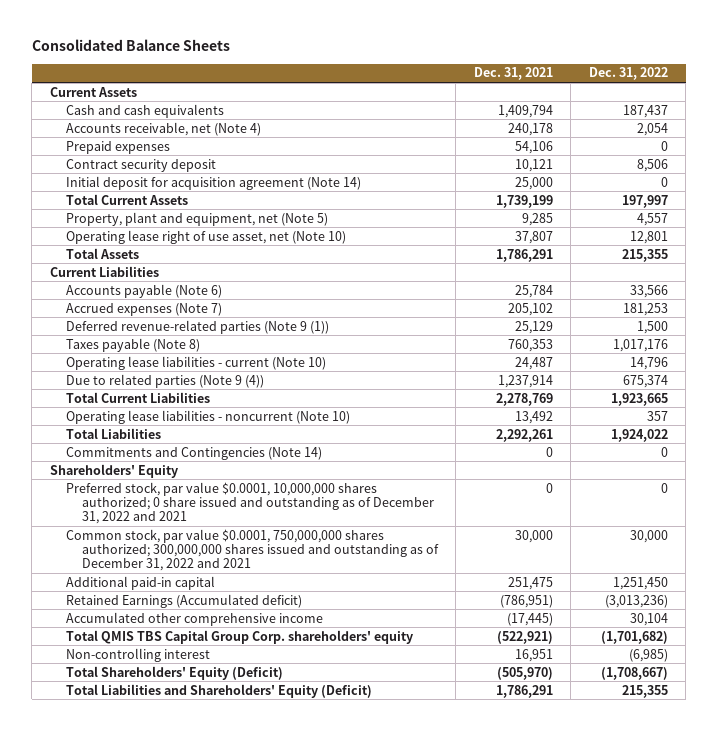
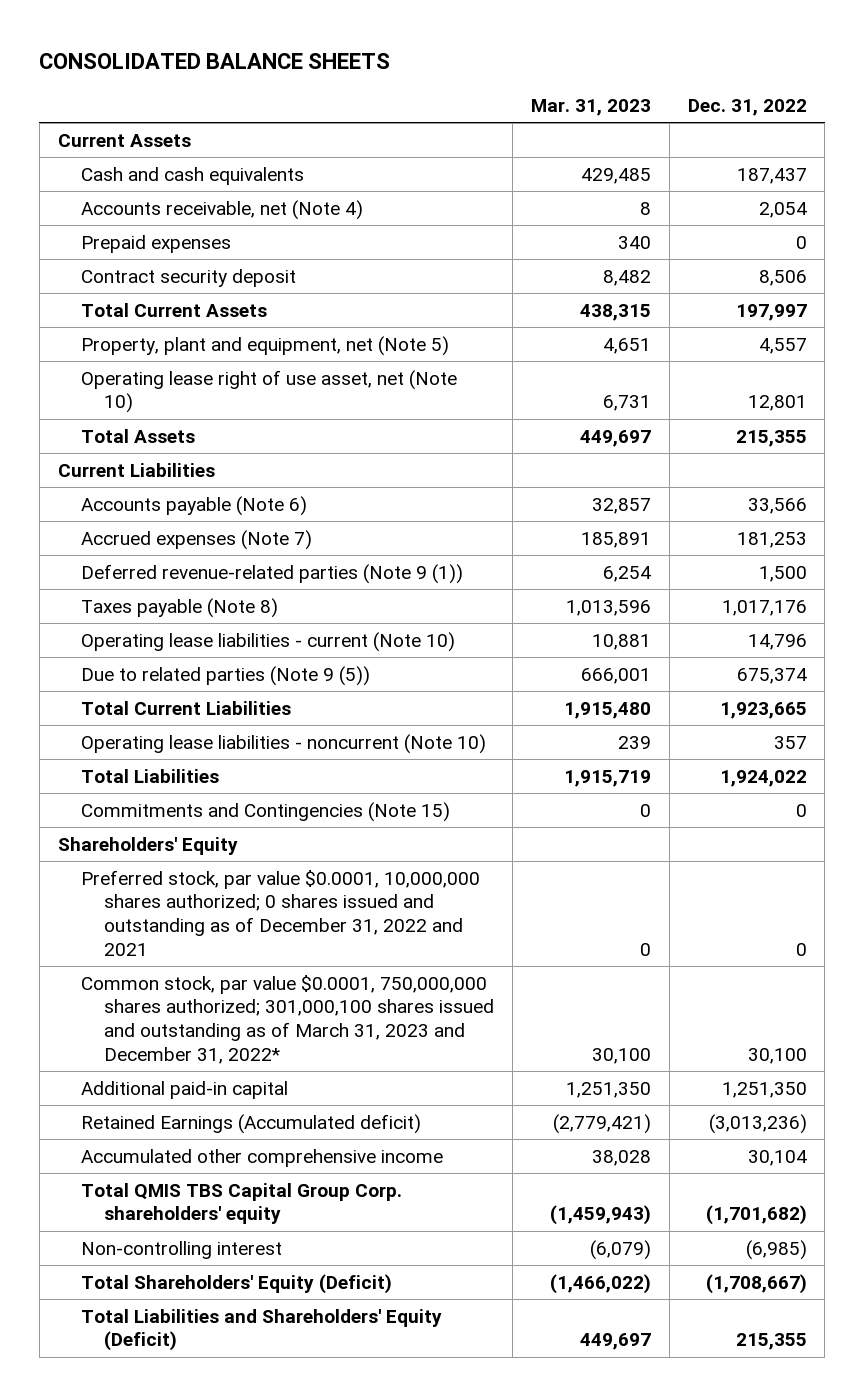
- Consolidated Balance Sheets
+ CONSOLIDATED BALANCE SHEETS
- | Dec. 31, 2021 | Dec. 31, 2022
+ | Mar. 31, 2023 | Dec. 31, 2022
- Initial deposit for acquisition agreement (Note 14) | 25,000 | 0
- Due to related parties (Note 9 (4)) | 1,237,914 | 675,374
+ Due to related parties (Note 9 (5)) | 666,001 | 675,374
- Commitments and Contingencies (Note 14) | 0 | 0
+ Commitments and Contingencies (Note 15) | 0 | 0
- Preferred stock, par value $0.0001, 10,000,000 shares authorized; 0 share issued and outstanding as of December 31, 2022 and 2021 | 0 | 0
- Common stock, par value $0.0001, 750,000,000 shares authorized; 300,000,000 shares issued and outstanding as of December 31, 2022 and 2021 | 30,000 | 30,000
- Additional paid-in capital | 251,475 | 1,251,450
+ Preferred stock, par value $0.0001, 10,000,000 shares authorized; 0 shares issued and outstanding as of December 31, 2022 and 2021 | 0 | 0
+ Common stock, par value $0.0001, 750,000,000 shares authorized; 301,000,100 shares issued and outstanding as of March 31, 2023 and December 31, 2022* | 30,100 | 30,100
+ Additional paid-in capital | 1,251,350 | 1,251,350

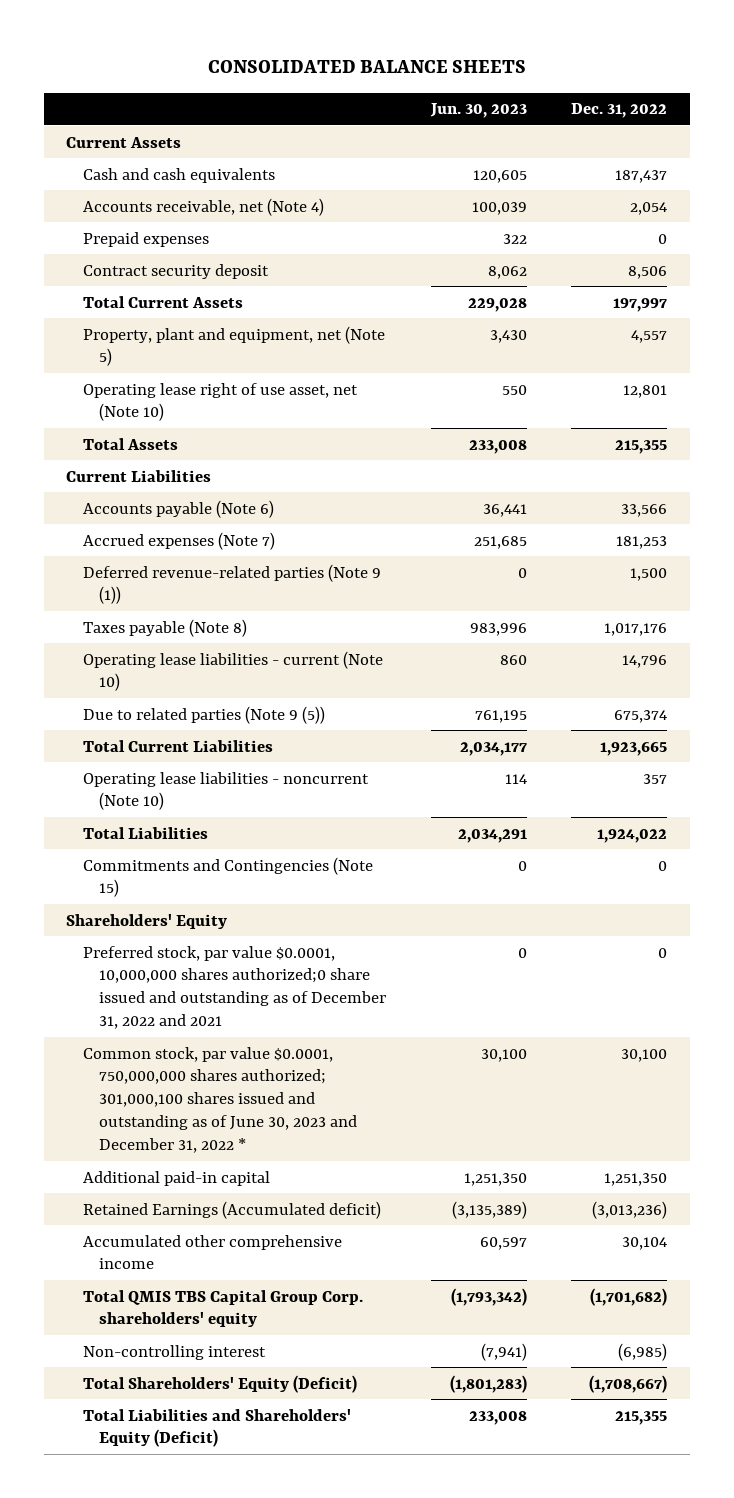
- | Mar. 31, 2023 | Dec. 31, 2022
+ | Jun. 30, 2023 | Dec. 31, 2022
- Preferred stock, par value $0.0001, 10,000,000 shares authorized; 0 shares issued and outstanding as of December 31, 2022 and 2021 | 0 | 0
- Common stock, par value $0.0001, 750,000,000 shares authorized; 301,000,100 shares issued and outstanding as of March 31, 2023 and December 31, 2022* | 30,100 | 30,100
+ Preferred stock, par value $0.0001, 10,000,000 shares authorized;0 share issued and outstanding as of December 31, 2022 and 2021 | 0 | 0
+ Common stock, par value $0.0001, 750,000,000 shares authorized; 301,000,100 shares issued and outstanding as of June 30, 2023 and December 31, 2022 * | 30,100 | 30,100

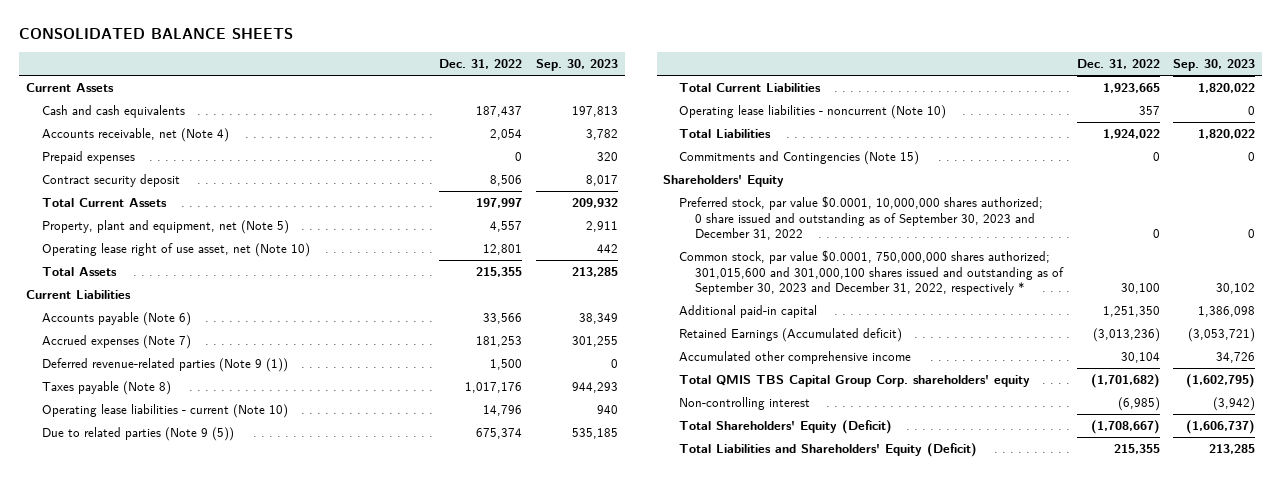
- | Jun. 30, 2023 | Dec. 31, 2022
+ | Dec. 31, 2022 | Sep. 30, 2023
- Preferred stock, par value $0.0001, 10,000,000 shares authorized;0 share issued and outstanding as of December 31, 2022 and 2021 | 0 | 0
- Common stock, par value $0.0001, 750,000,000 shares authorized; 301,000,100 shares issued and outstanding as of June 30, 2023 and December 31, 2022 * | 30,100 | 30,100
+ Preferred stock, par value $0.0001, 10,000,000 shares authorized; 0 share issued and outstanding as of September 30, 2023 and December 31, 2022 | 0 | 0
+ Common stock, par value $0.0001, 750,000,000 shares authorized; 301,015,600 and 301,000,100 shares issued and outstanding as of September 30, 2023 and December 31, 2022, respectively * | 30,100 | 30,102

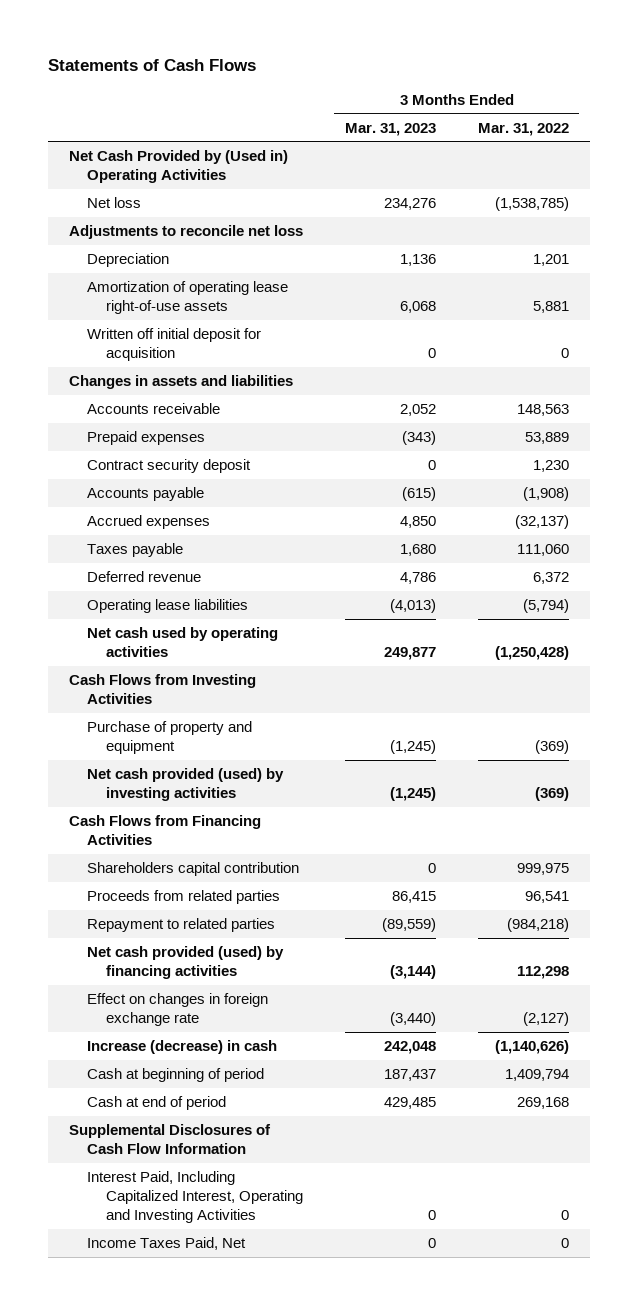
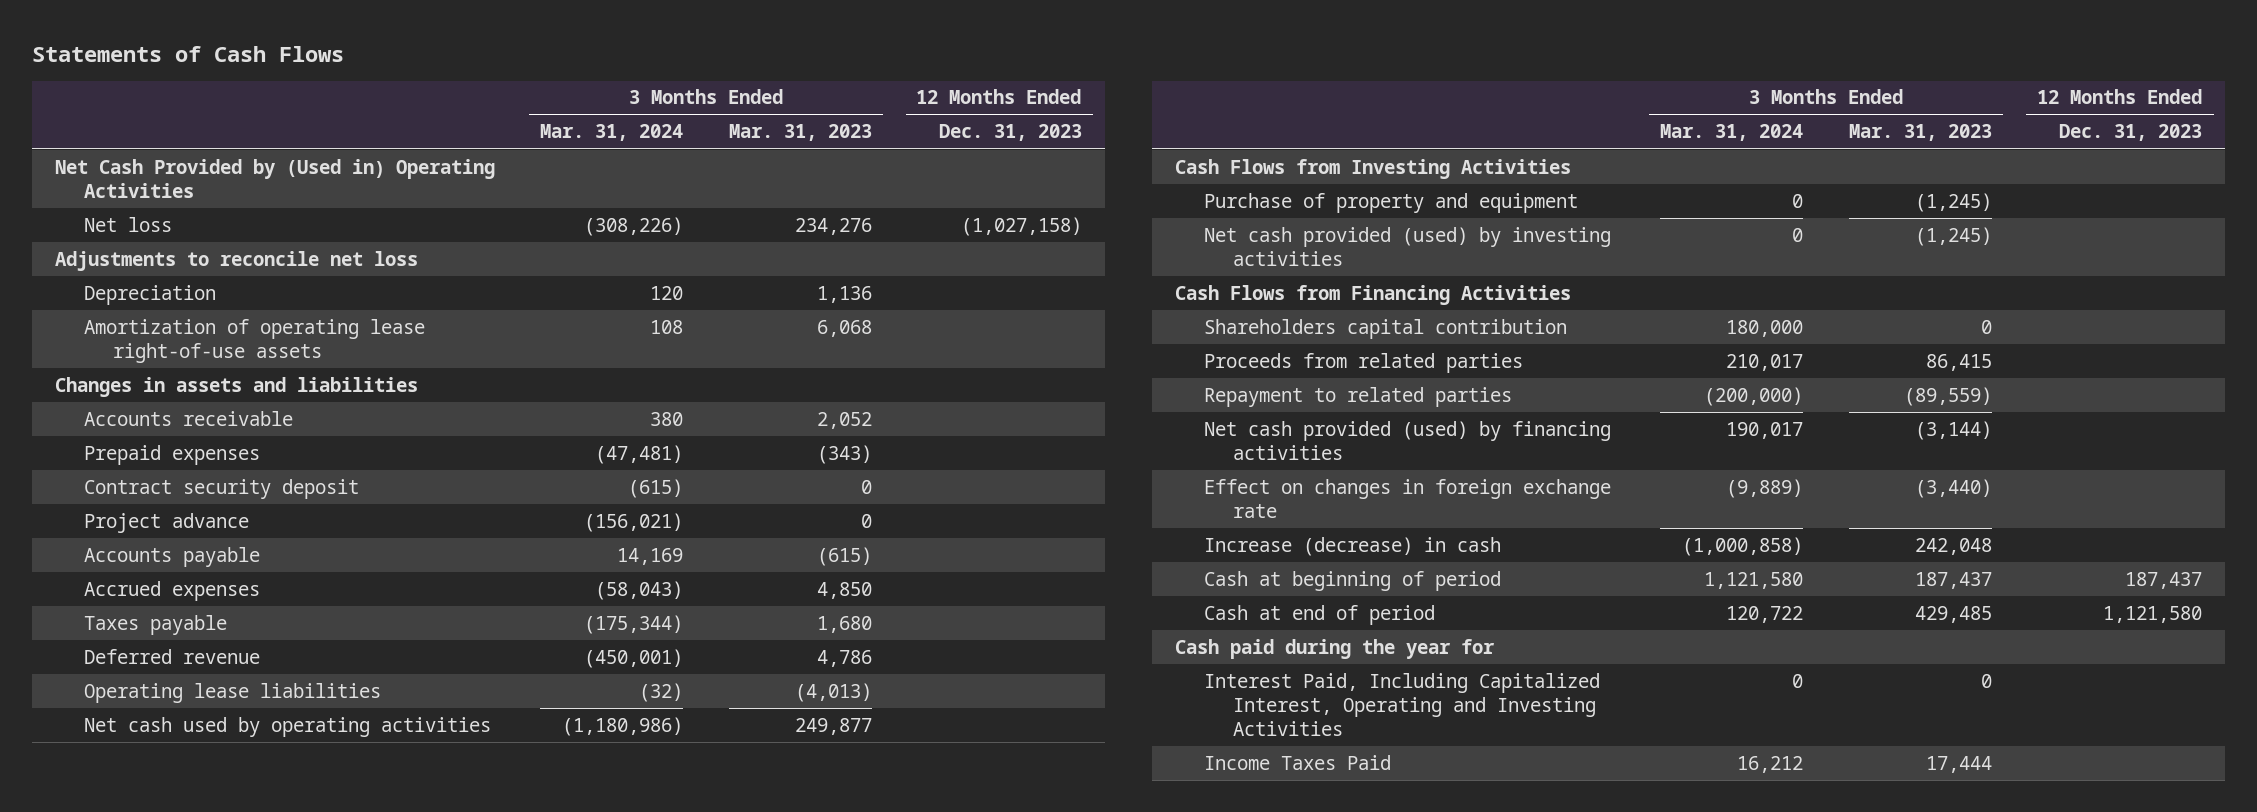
- | 3 Months Ended Mar. 31, 2023 | 3 Months Ended Mar. 31, 2022
+ | 3 Months Ended Mar. 31, 2024 | 3 Months Ended Mar. 31, 2023 | 12 Months Ended Dec. 31, 2023
- Written off initial deposit for acquisition | 0 | 0
+ Project advance | (156,021) | 0 |
- Supplemental Disclosures of Cash Flow Information
+ Cash paid during the year for
- Income Taxes Paid, Net | 0 | 0
+ Income Taxes Paid | 16,212 | 17,444 |

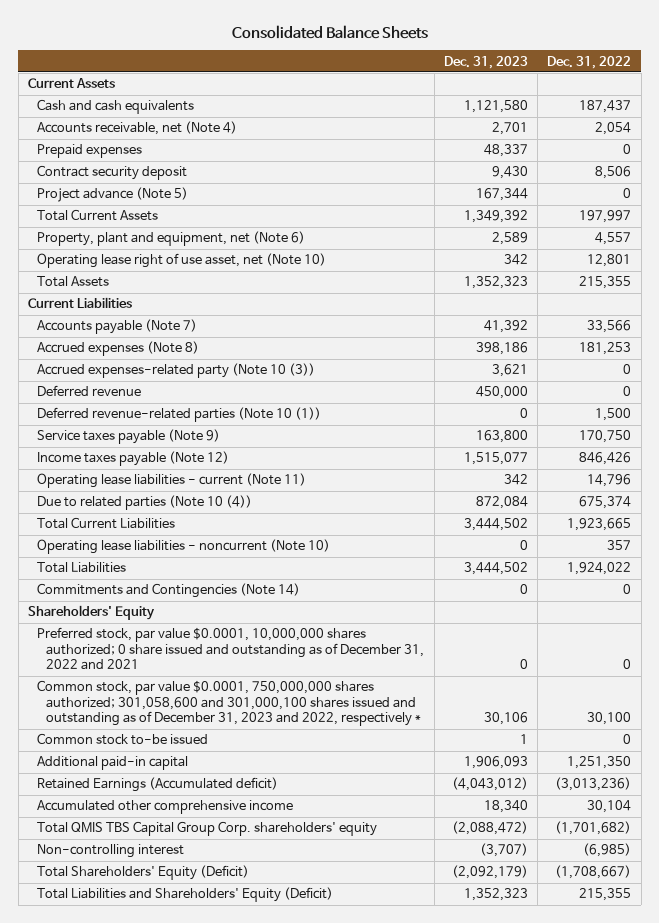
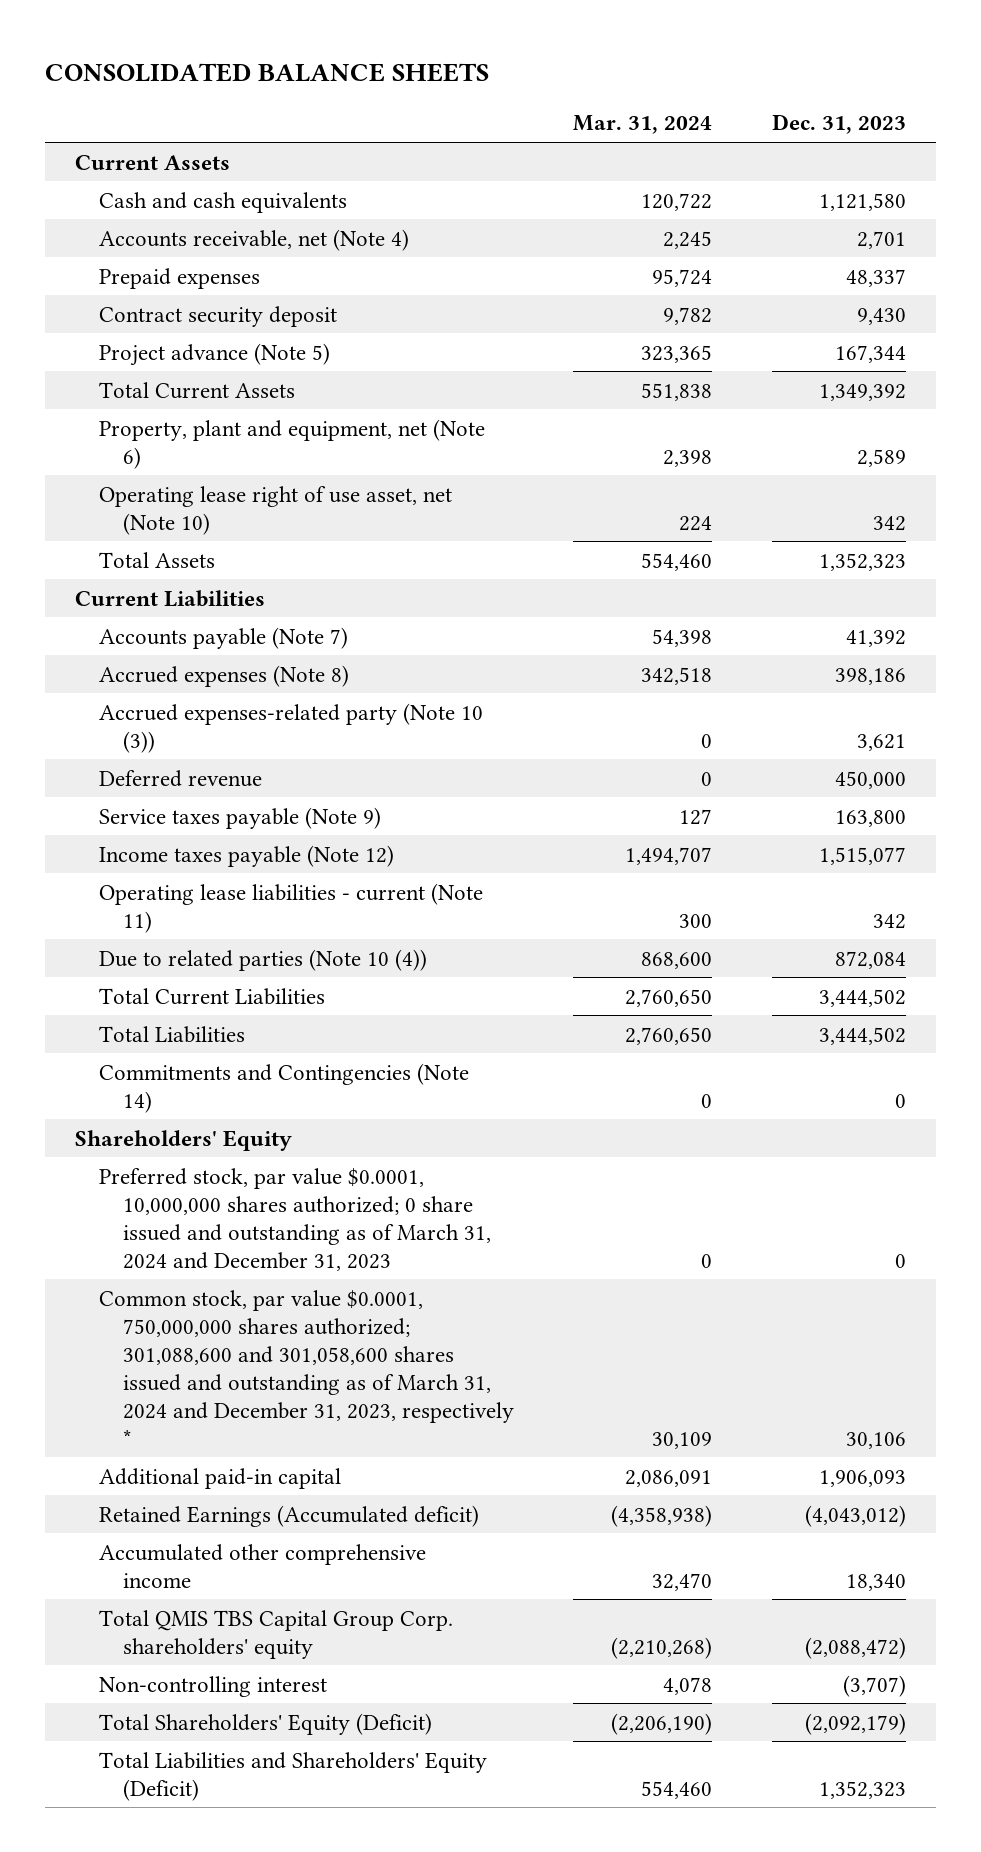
- Consolidated Balance Sheets
+ CONSOLIDATED BALANCE SHEETS
- | Dec. 31, 2023 | Dec. 31, 2022
+ | Mar. 31, 2024 | Dec. 31, 2023
- Deferred revenue-related parties (Note 10 (1)) | 0 | 1,500
- Operating lease liabilities - noncurrent (Note 10) | 0 | 357
- Preferred stock, par value $0.0001, 10,000,000 shares authorized; 0 share issued and outstanding as of December 31, 2022 and 2021 | 0 | 0
- Common stock, par value $0.0001, 750,000,000 shares authorized; 301,058,600 and 301,000,100 shares issued and outstanding as of December 31, 2023 and 2022, respectively * | 30,106 | 30,100
- Common stock to-be issued | 1 | 0
+ Preferred stock, par value $0.0001, 10,000,000 shares authorized; 0 share issued and outstanding as of March 31, 2024 and December 31, 2023 | 0 | 0
+ Common stock, par value $0.0001, 750,000,000 shares authorized; 301,088,600 and 301,058,600 shares issued and outstanding as of March 31, 2024 and December 31, 2023, respectively * | 30,109 | 30,106

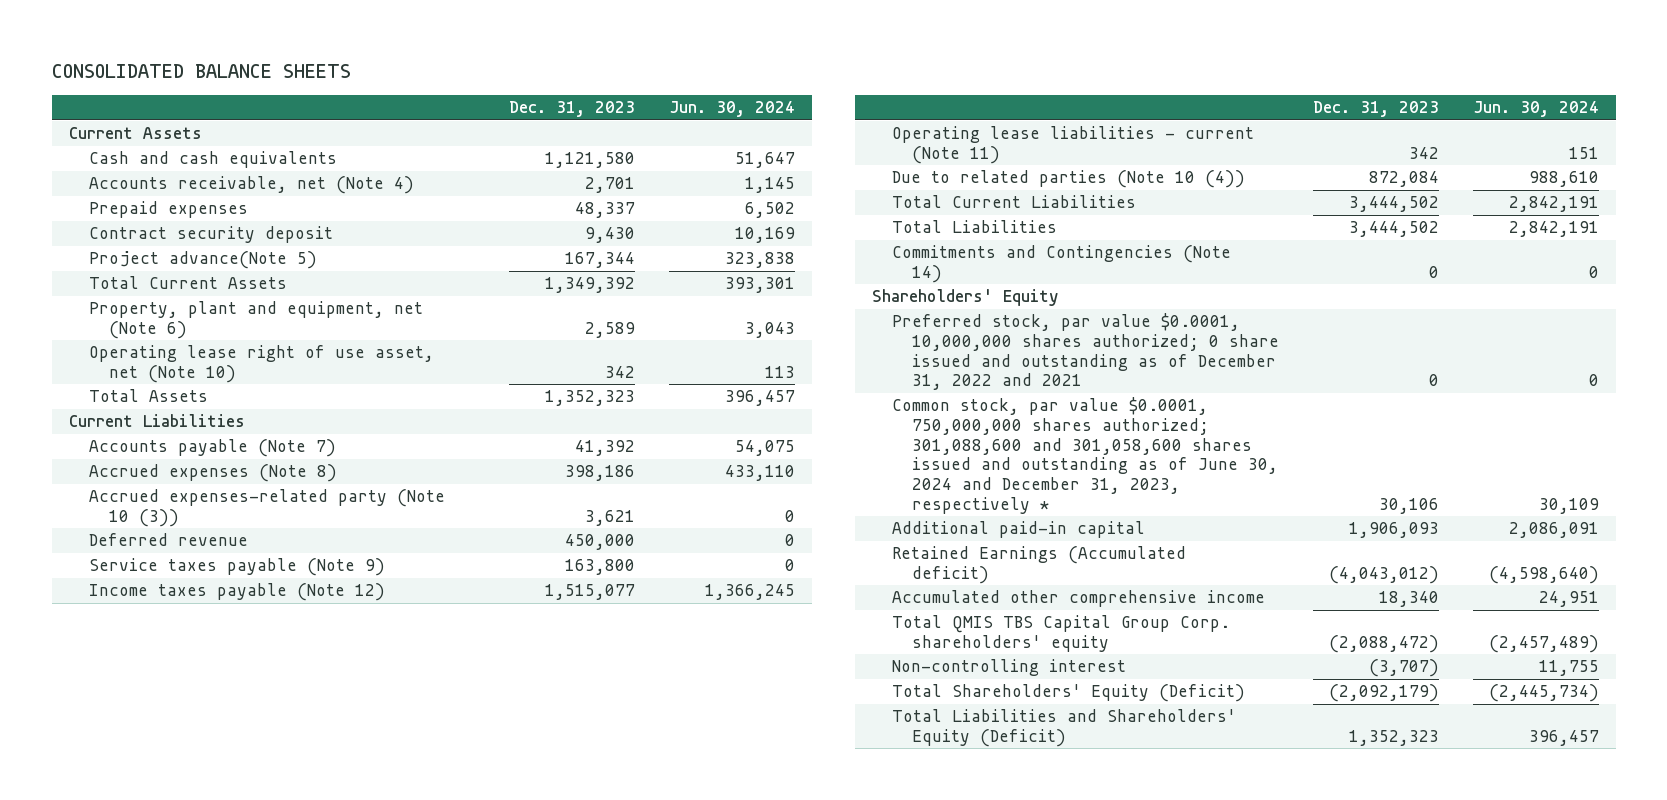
- | Mar. 31, 2024 | Dec. 31, 2023
+ | Dec. 31, 2023 | Jun. 30, 2024
- Project advance (Note 5) | 323,365 | 167,344
+ Project advance(Note 5) | 167,344 | 323,838
- Preferred stock, par value $0.0001, 10,000,000 shares authorized; 0 share issued and outstanding as of March 31, 2024 and December 31, 2023 | 0 | 0
- Common stock, par value $0.0001, 750,000,000 shares authorized; 301,088,600 and 301,058,600 shares issued and outstanding as of March 31, 2024 and December 31, 2023, respectively * | 30,109 | 30,106
+ Preferred stock, par value $0.0001, 10,000,000 shares authorized; 0 share issued and outstanding as of December 31, 2022 and 2021 | 0 | 0
+ Common stock, par value $0.0001, 750,000,000 shares authorized; 301,088,600 and 301,058,600 shares issued and outstanding as of June 30, 2024 and December 31, 2023, respectively * | 30,106 | 30,109

